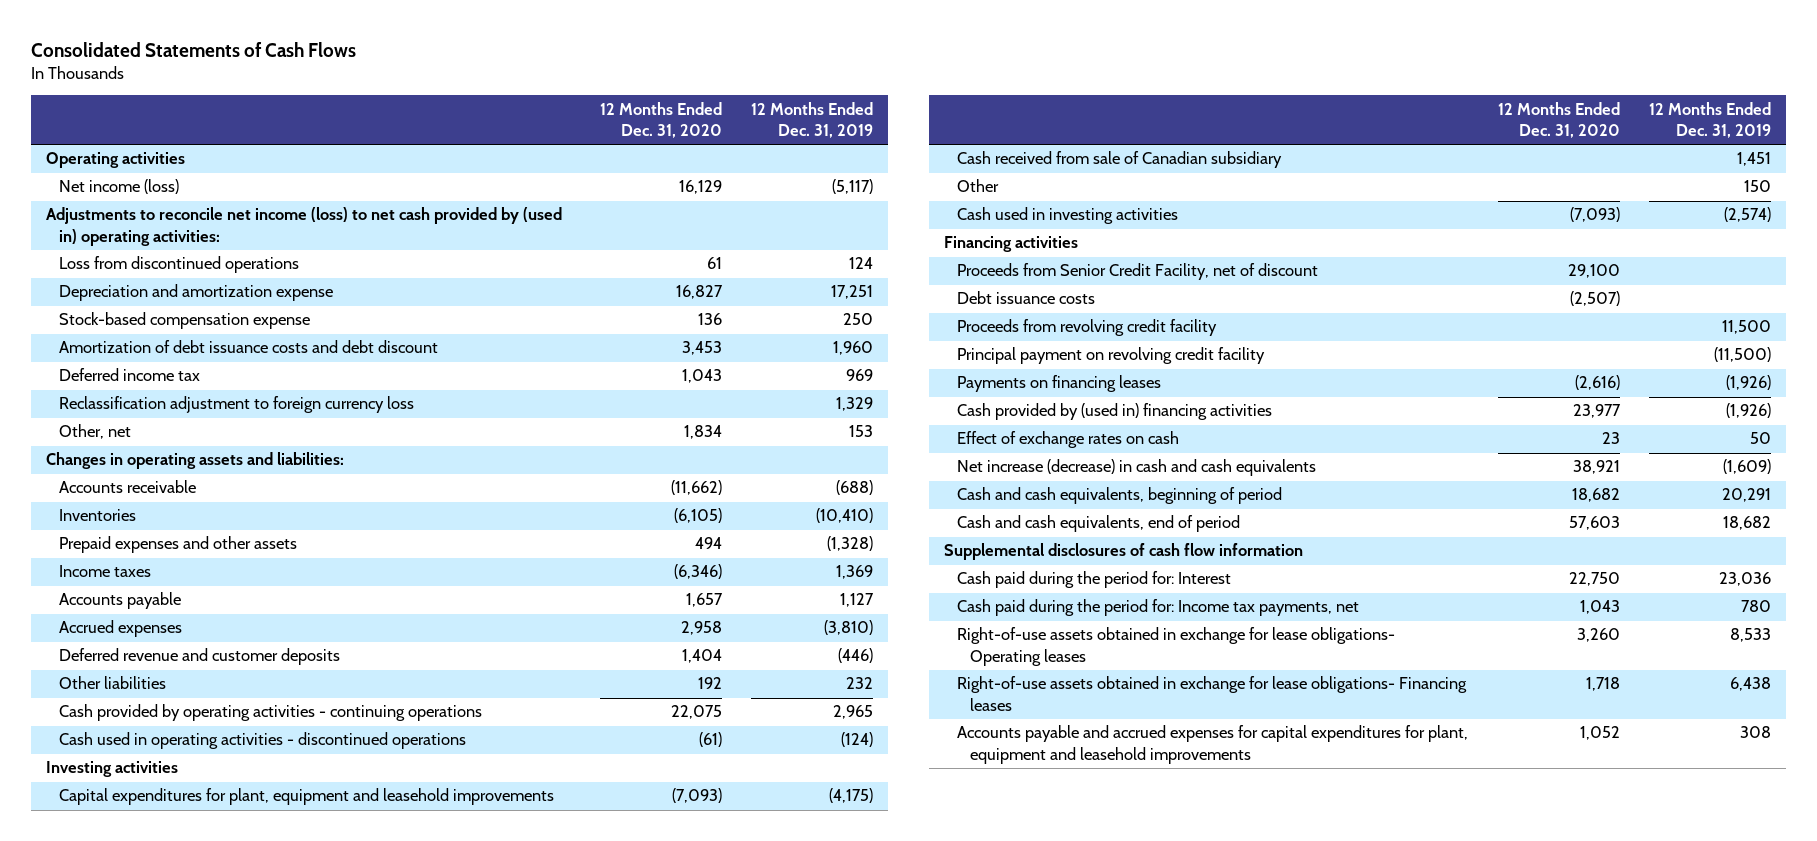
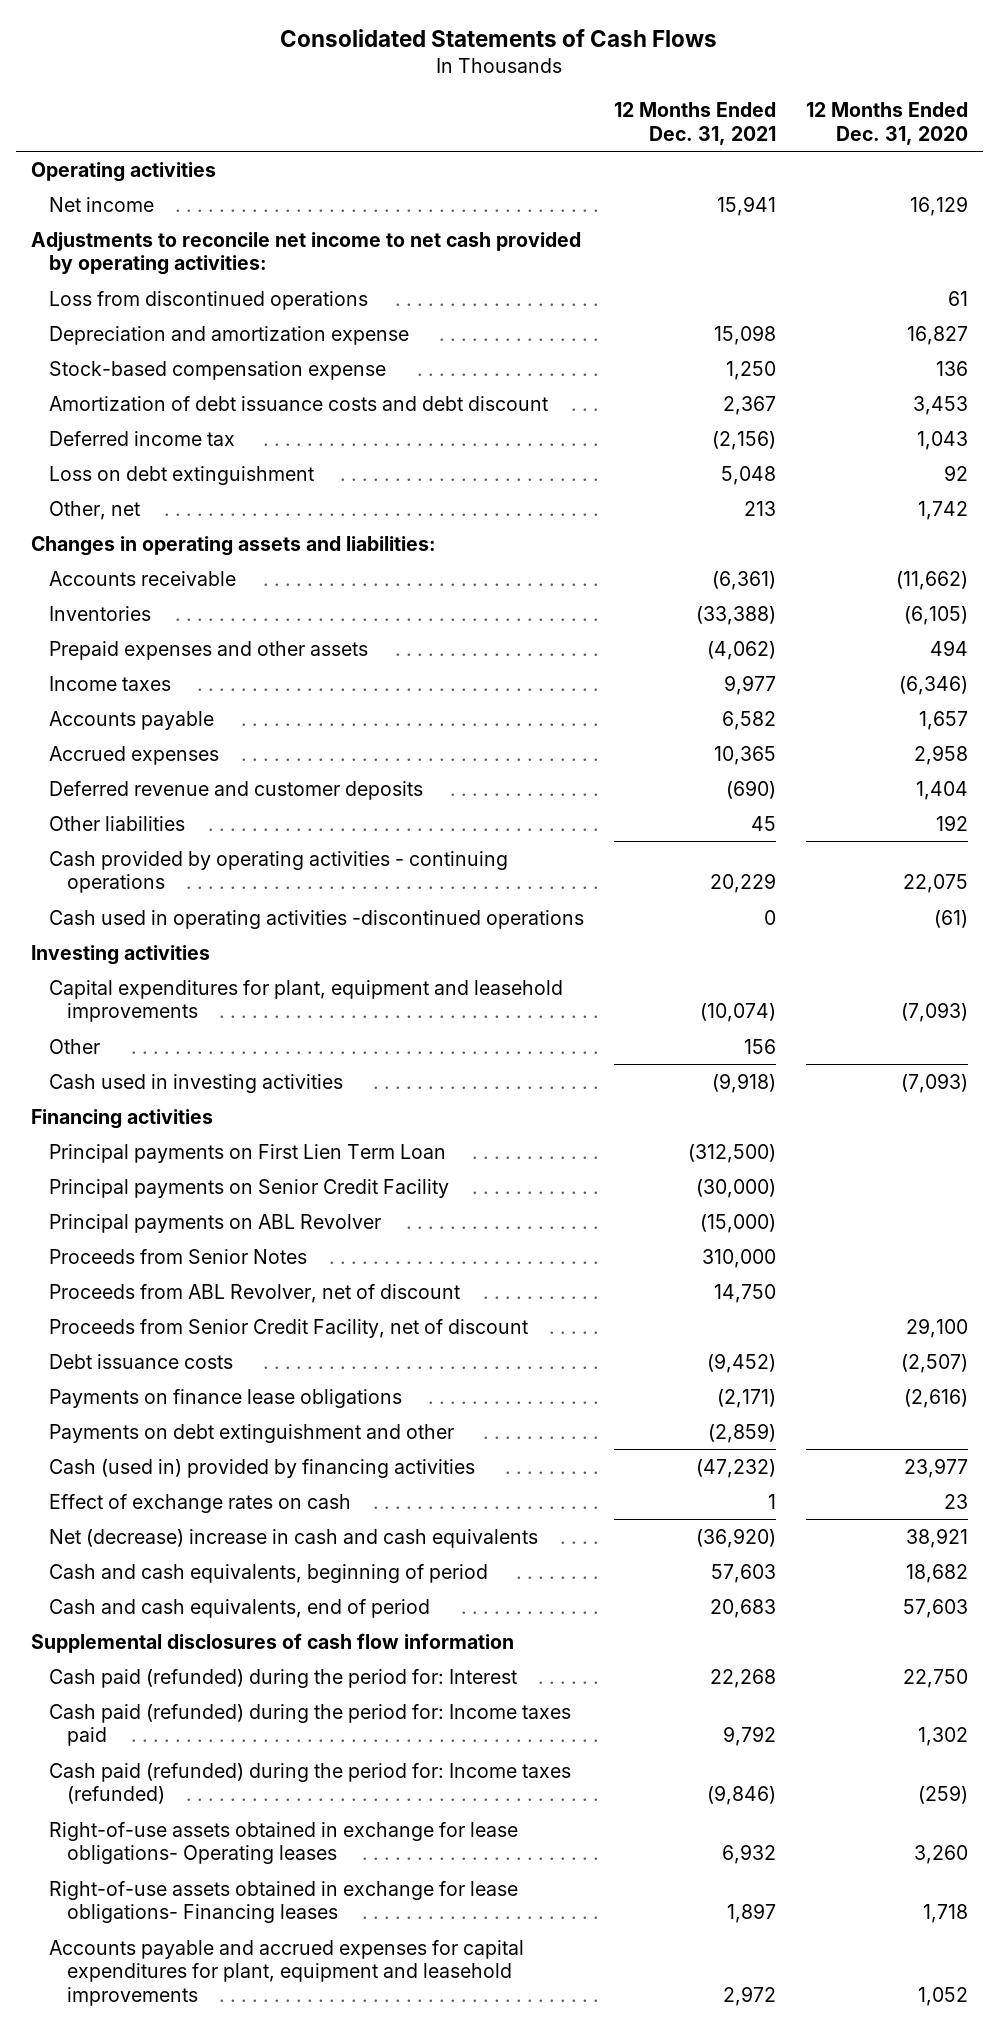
- | 12 Months Ended Dec. 31, 2020 | 12 Months Ended Dec. 31, 2019
+ | 12 Months Ended Dec. 31, 2021 | 12 Months Ended Dec. 31, 2020
- Net income (loss) | 16,129 | (5,117)
- Adjustments to reconcile net income (loss) to net cash provided by (used in) operating activities:
+ Net income | 15,941 | 16,129
+ Adjustments to reconcile net income to net cash provided by operating activities:
- Reclassification adjustment to foreign currency loss | | 1,329
- Other, net | 1,834 | 153
+ Loss on debt extinguishment | 5,048 | 92
+ Other, net | 213 | 1,742
- Cash used in operating activities - discontinued operations | (61) | (124)
+ Cash used in operating activities -discontinued operations | 0 | (61)
- Cash received from sale of Canadian subsidiary | | 1,451
+ Principal payments on First Lien Term Loan | (312,500) |
+ Principal payments on Senior Credit Facility | (30,000) |
+ Principal payments on ABL Revolver | (15,000) |
+ Proceeds from Senior Notes | 310,000 |
+ Proceeds from ABL Revolver, net of discount | 14,750 |
- Proceeds from revolving credit facility | | 11,500
- Principal payment on revolving credit facility | | (11,500)
- Payments on financing leases | (2,616) | (1,926)
- Cash provided by (used in) financing activities | 23,977 | (1,926)
+ Payments on finance lease obligations | (2,171) | (2,616)
+ Payments on debt extinguishment and other | (2,859) |
+ Cash (used in) provided by financing activities | (47,232) | 23,977
- Net increase (decrease) in cash and cash equivalents | 38,921 | (1,609)
+ Net (decrease) increase in cash and cash equivalents | (36,920) | 38,921
- Cash paid during the period for: Interest | 22,750 | 23,036
- Cash paid during the period for: Income tax payments, net | 1,043 | 780
+ Cash paid (refunded) during the period for: Interest | 22,268 | 22,750
+ Cash paid (refunded) during the period for: Income taxes paid | 9,792 | 1,302
+ Cash paid (refunded) during the period for: Income taxes (refunded) | (9,846) | (259)

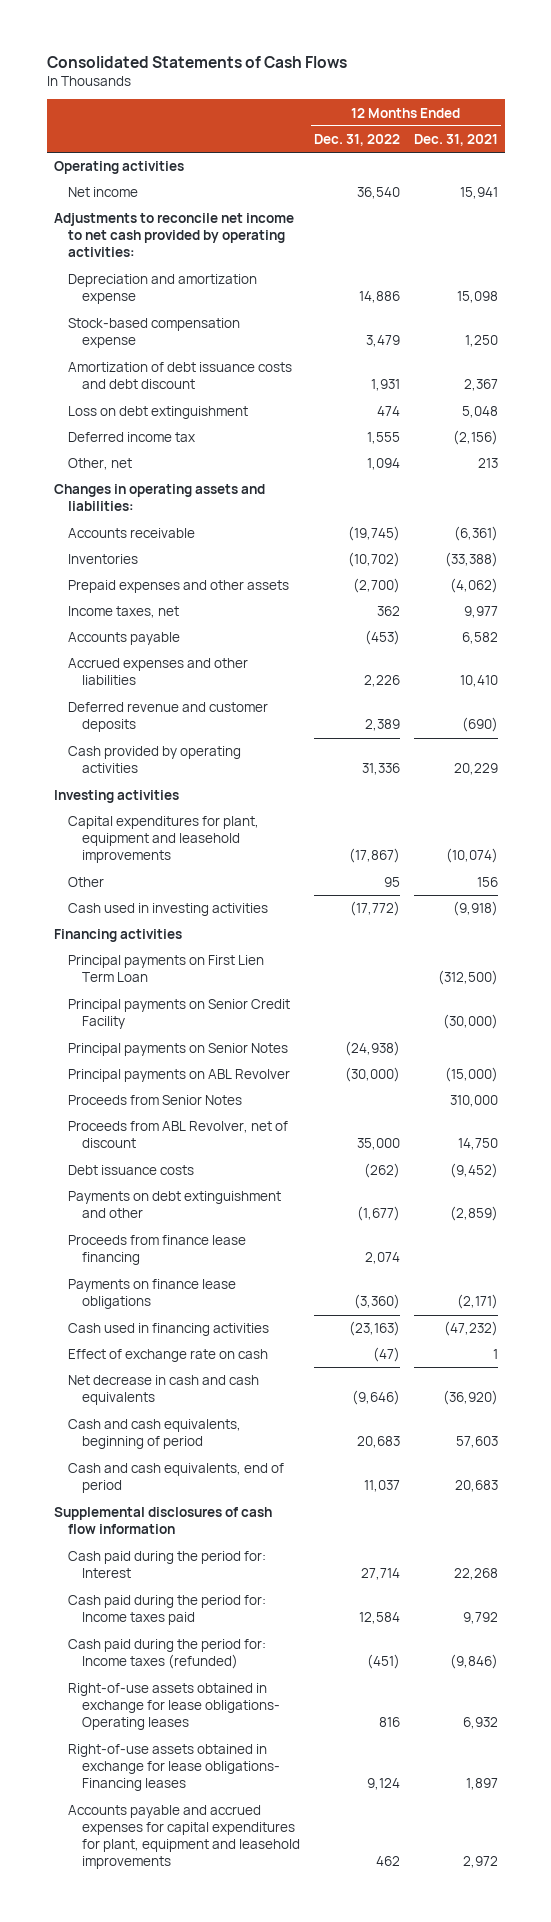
- | 12 Months Ended Dec. 31, 2021 | 12 Months Ended Dec. 31, 2020
+ | 12 Months Ended Dec. 31, 2022 | 12 Months Ended Dec. 31, 2021
- Loss from discontinued operations | | 61
moved down: Deferred income tax | 1,555 | (2,156)
- Income taxes | 9,977 | (6,346)
+ Income taxes, net | 362 | 9,977
- Accrued expenses | 10,365 | 2,958
+ Accrued expenses and other liabilities | 2,226 | 10,410
- Other liabilities | 45 | 192
- Cash provided by operating activities - continuing operations | 20,229 | 22,075
- Cash used in operating activities -discontinued operations | 0 | (61)
+ Cash provided by operating activities | 31,336 | 20,229
+ Principal payments on Senior Notes | (24,938) |
- Proceeds from Senior Credit Facility, net of discount | | 29,100
- Cash (used in) provided by financing activities | (47,232) | 23,977
- Effect of exchange rates on cash | 1 | 23
- Net (decrease) increase in cash and cash equivalents | (36,920) | 38,921
+ Proceeds from finance lease financing | 2,074 |
moved down: Payments on finance lease obligations | (3,360) | (2,171)
+ Cash used in financing activities | (23,163) | (47,232)
+ Effect of exchange rate on cash | (47) | 1
+ Net decrease in cash and cash equivalents | (9,646) | (36,920)
- Cash paid (refunded) during the period for: Interest | 22,268 | 22,750
- Cash paid (refunded) during the period for: Income taxes paid | 9,792 | 1,302
- Cash paid (refunded) during the period for: Income taxes (refunded) | (9,846) | (259)
+ Cash paid during the period for: Interest | 27,714 | 22,268
+ Cash paid during the period for: Income taxes paid | 12,584 | 9,792
+ Cash paid during the period for: Income taxes (refunded) | (451) | (9,846)

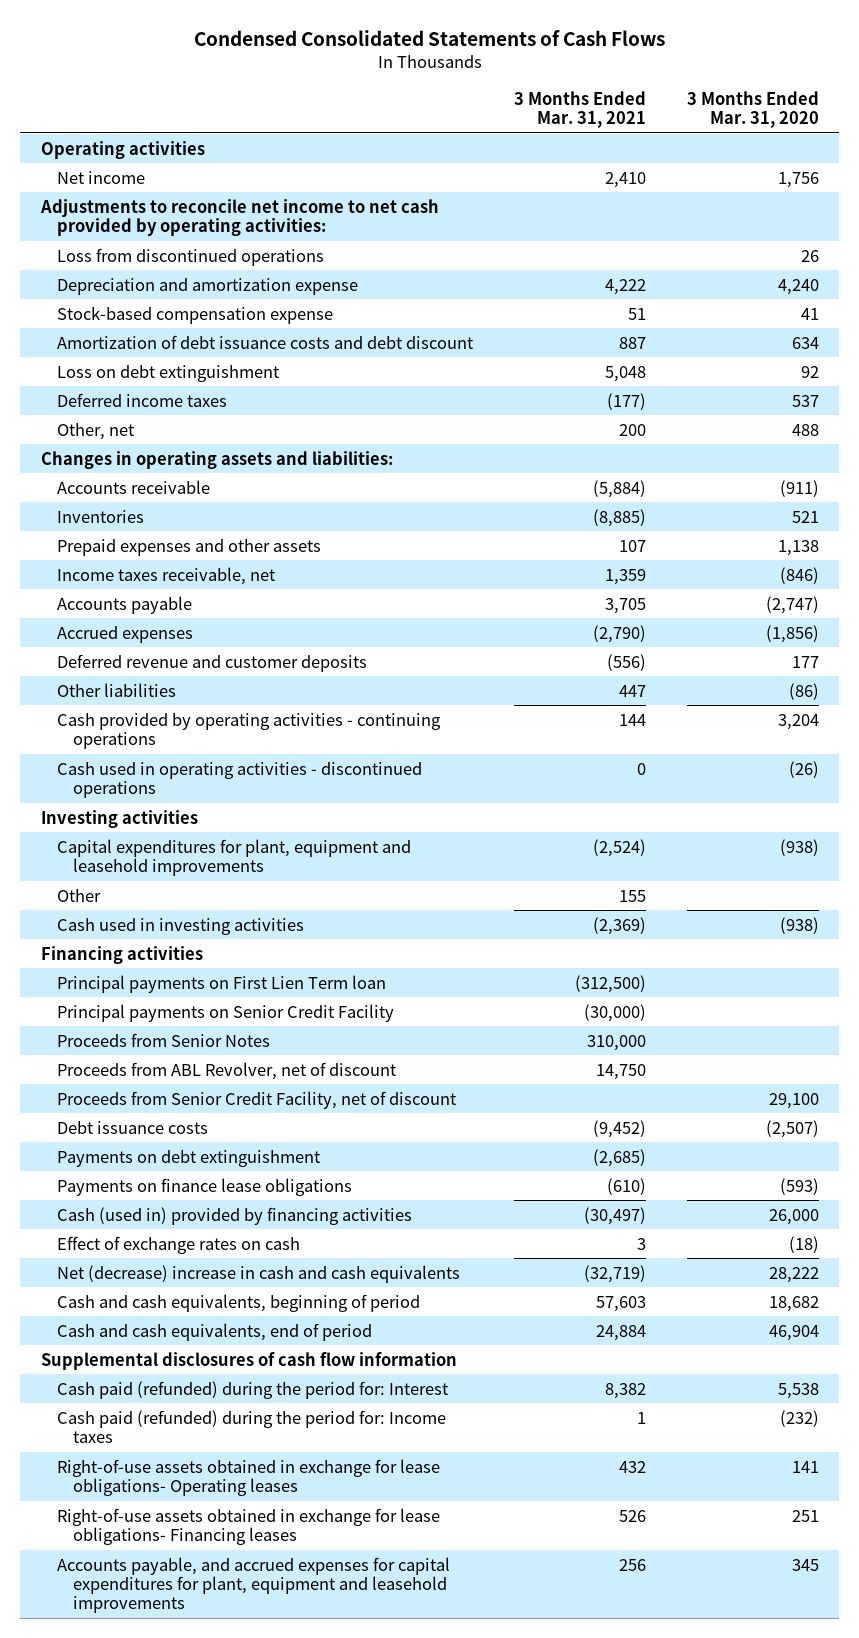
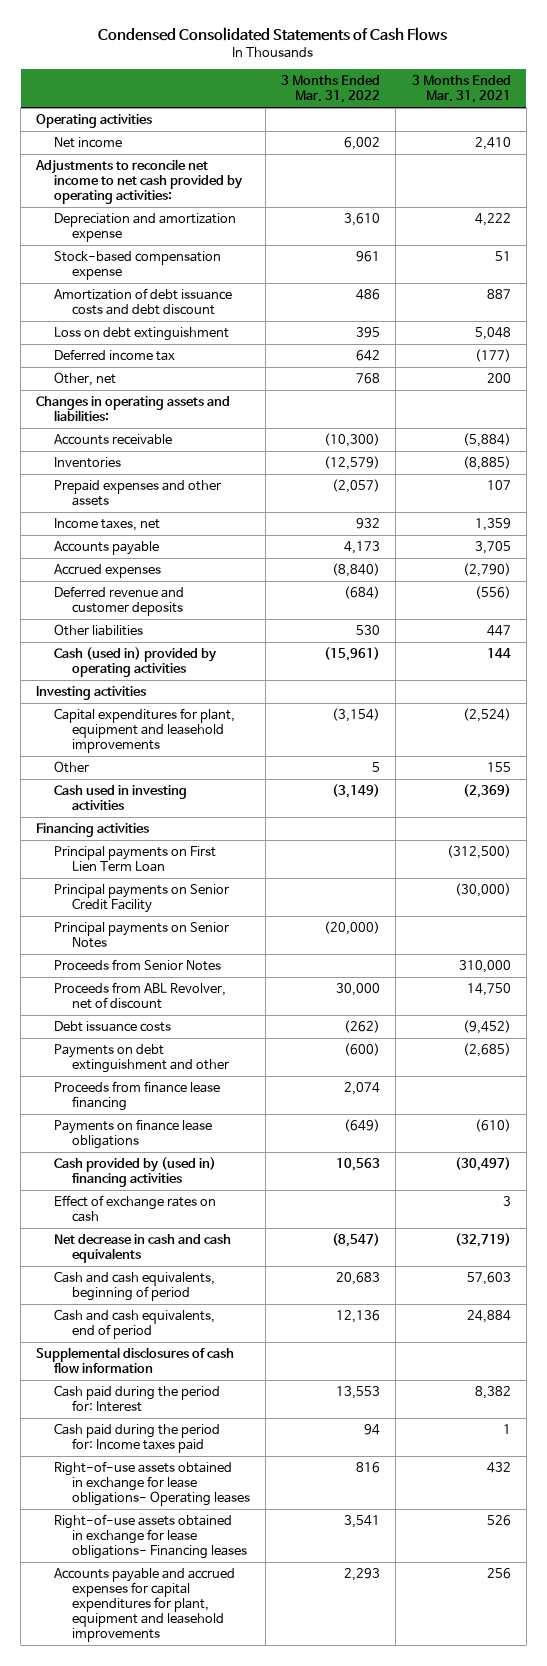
- | 3 Months Ended Mar. 31, 2021 | 3 Months Ended Mar. 31, 2020
+ | 3 Months Ended Mar. 31, 2022 | 3 Months Ended Mar. 31, 2021
- Loss from discontinued operations | | 26
- Deferred income taxes | (177) | 537
+ Deferred income tax | 642 | (177)
- Income taxes receivable, net | 1,359 | (846)
+ Income taxes, net | 932 | 1,359
- Cash provided by operating activities - continuing operations | 144 | 3,204
- Cash used in operating activities - discontinued operations | 0 | (26)
+ Cash (used in) provided by operating activities | (15,961) | 144
- Principal payments on First Lien Term loan | (312,500) |
+ Principal payments on First Lien Term Loan | | (312,500)
+ Principal payments on Senior Notes | (20,000) |
- Proceeds from Senior Credit Facility, net of discount | | 29,100
- Payments on debt extinguishment | (2,685) |
+ Payments on debt extinguishment and other | (600) | (2,685)
+ Proceeds from finance lease financing | 2,074 |
- Cash (used in) provided by financing activities | (30,497) | 26,000
+ Cash provided by (used in) financing activities | 10,563 | (30,497)
- Net (decrease) increase in cash and cash equivalents | (32,719) | 28,222
+ Net decrease in cash and cash equivalents | (8,547) | (32,719)
- Cash paid (refunded) during the period for: Interest | 8,382 | 5,538
- Cash paid (refunded) during the period for: Income taxes | 1 | (232)
+ Cash paid during the period for: Interest | 13,553 | 8,382
+ Cash paid during the period for: Income taxes paid | 94 | 1
- Accounts payable, and accrued expenses for capital expenditures for plant, equipment and leasehold improvements | 256 | 345
+ Accounts payable and accrued expenses for capital expenditures for plant, equipment and leasehold improvements | 2,293 | 256

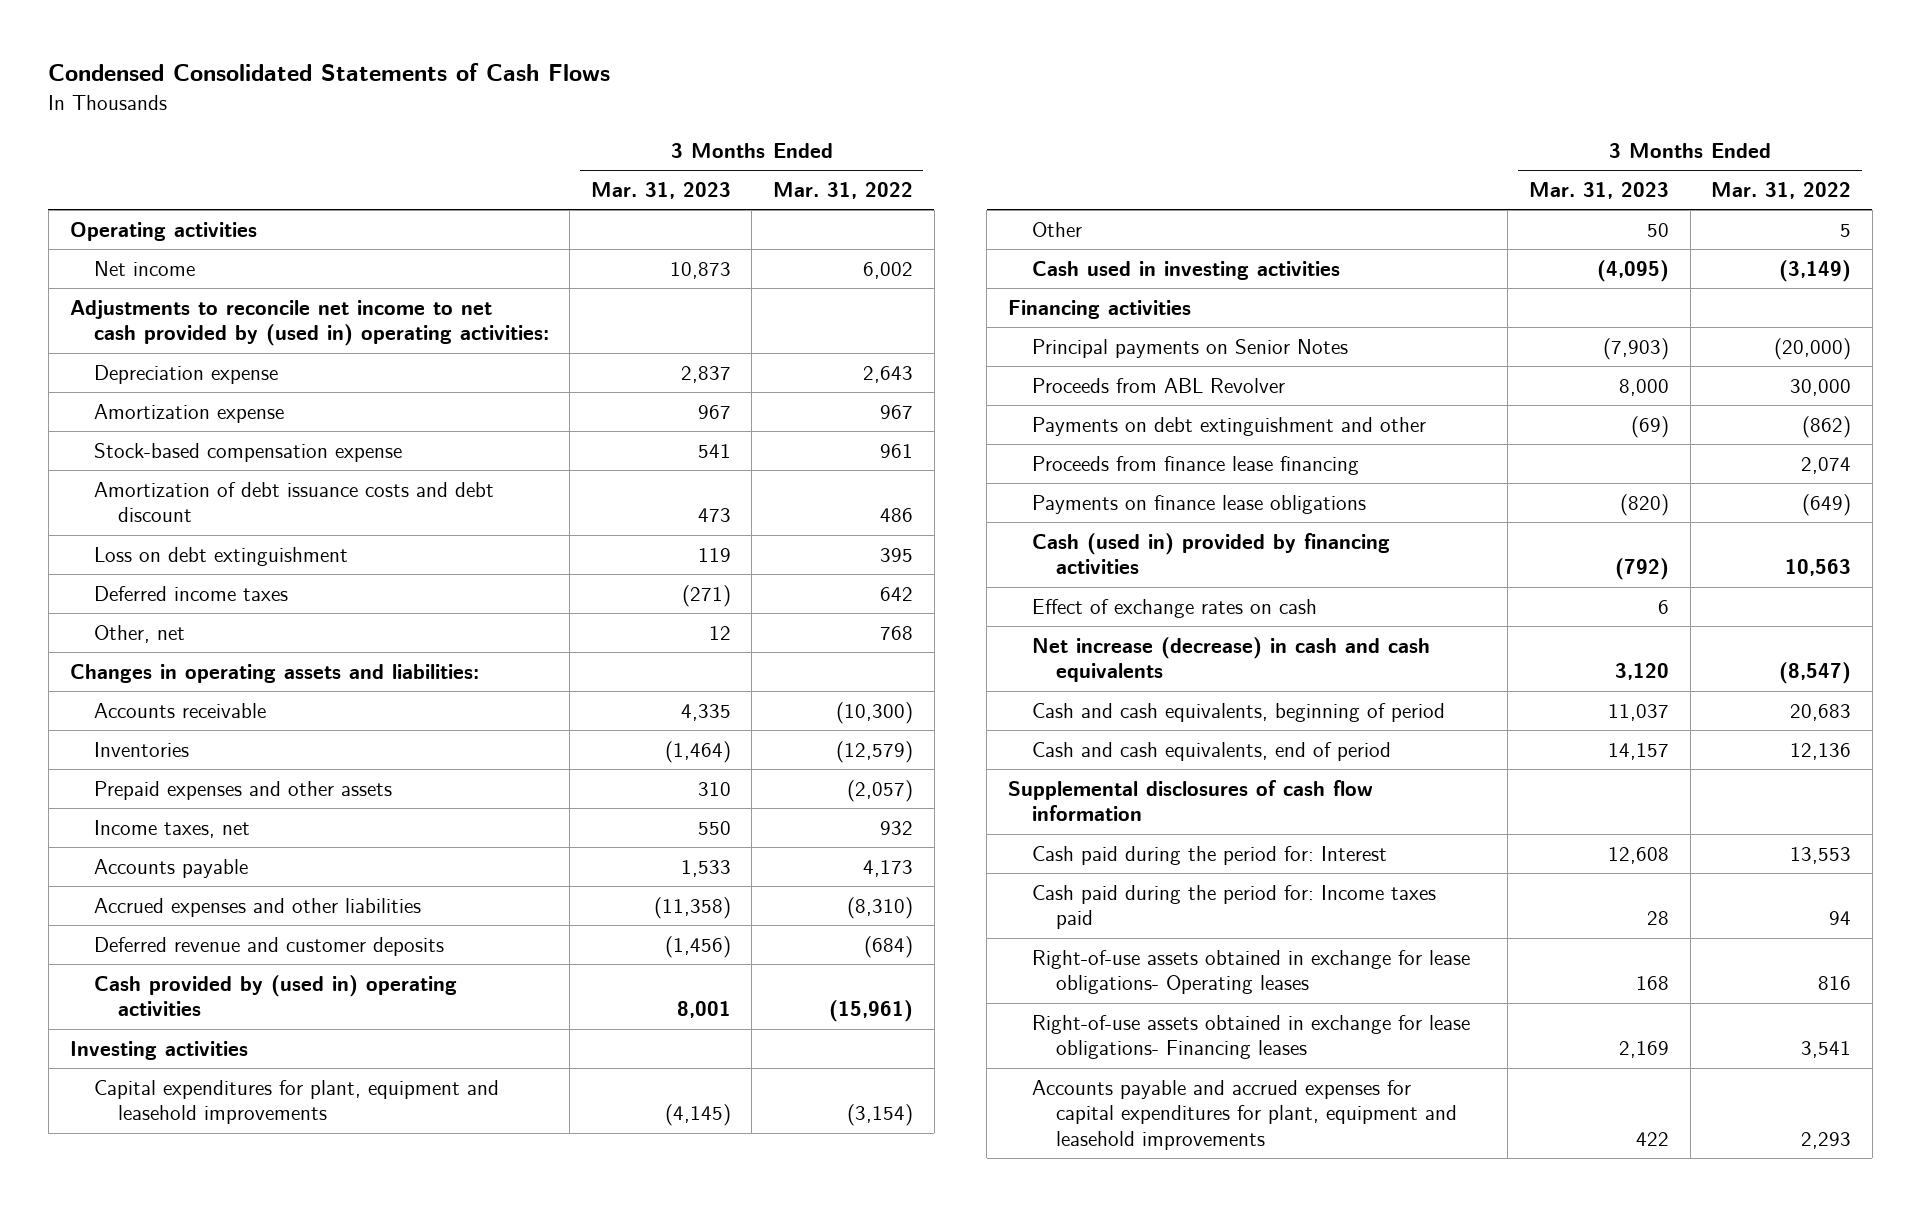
- | 3 Months Ended Mar. 31, 2022 | 3 Months Ended Mar. 31, 2021
+ | 3 Months Ended Mar. 31, 2023 | 3 Months Ended Mar. 31, 2022
- Adjustments to reconcile net income to net cash provided by operating activities:
- Depreciation and amortization expense | 3,610 | 4,222
+ Adjustments to reconcile net income to net cash provided by (used in) operating activities:
+ Depreciation expense | 2,837 | 2,643
+ Amortization expense | 967 | 967
- Deferred income tax | 642 | (177)
+ Deferred income taxes | (271) | 642
- Accrued expenses | (8,840) | (2,790)
+ Accrued expenses and other liabilities | (11,358) | (8,310)
- Other liabilities | 530 | 447
- Cash (used in) provided by operating activities | (15,961) | 144
+ Cash provided by (used in) operating activities | 8,001 | (15,961)
- Principal payments on First Lien Term Loan | | (312,500)
- Principal payments on Senior Credit Facility | | (30,000)
- Proceeds from Senior Notes | | 310,000
- Proceeds from ABL Revolver, net of discount | 30,000 | 14,750
- Debt issuance costs | (262) | (9,452)
- Payments on debt extinguishment and other | (600) | (2,685)
+ Proceeds from ABL Revolver | 8,000 | 30,000
+ Payments on debt extinguishment and other | (69) | (862)
- Cash provided by (used in) financing activities | 10,563 | (30,497)
+ Cash (used in) provided by financing activities | (792) | 10,563
- Net decrease in cash and cash equivalents | (8,547) | (32,719)
+ Net increase (decrease) in cash and cash equivalents | 3,120 | (8,547)

